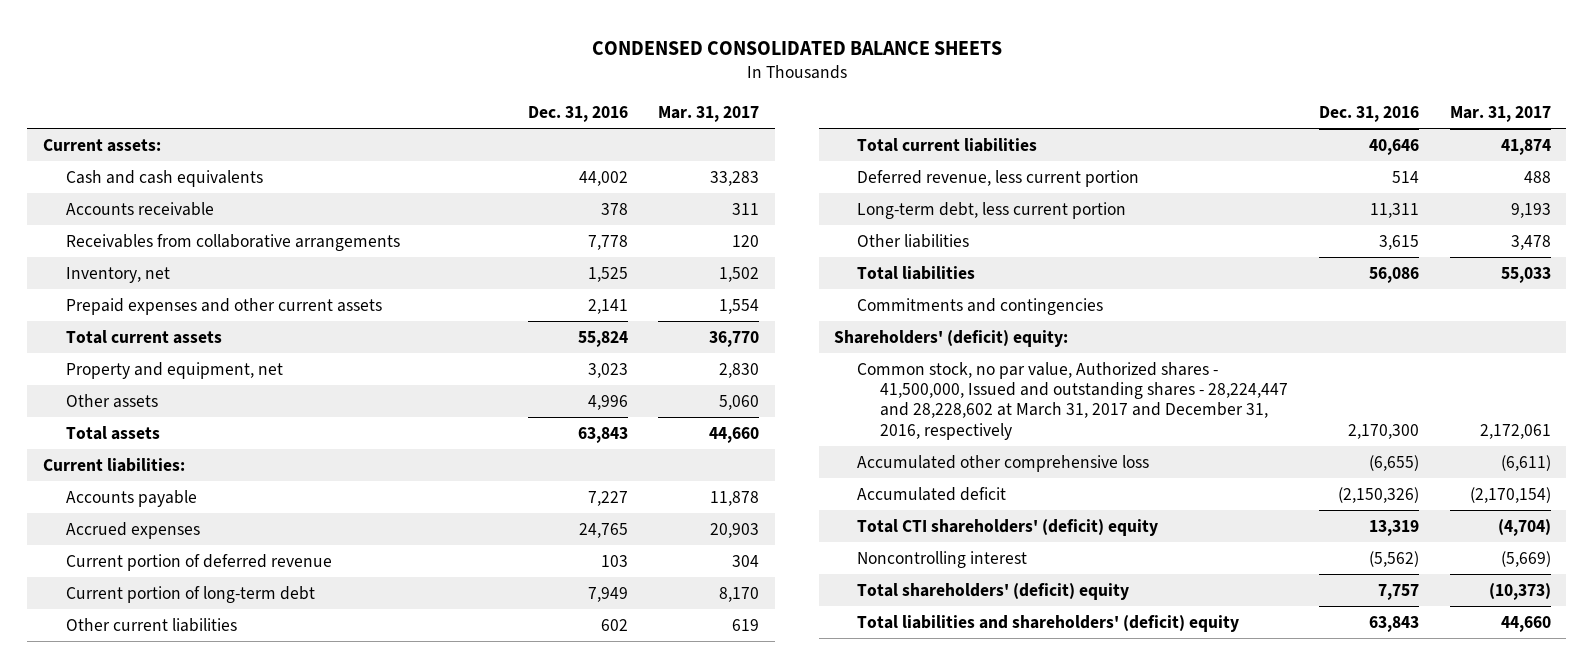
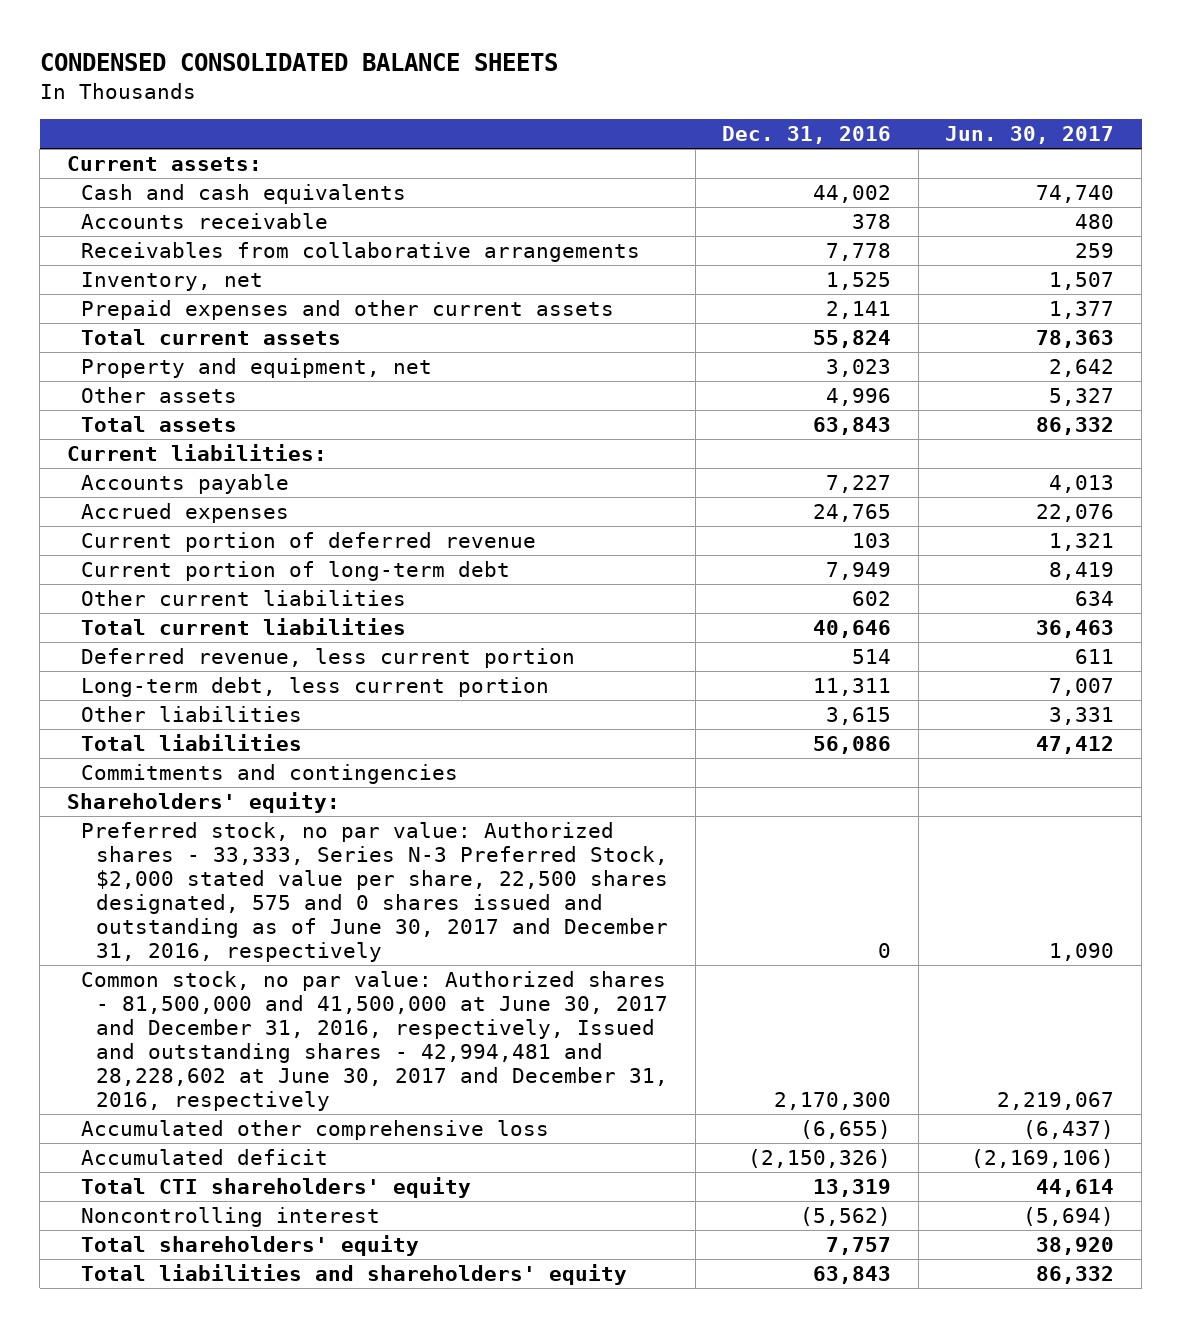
- | Dec. 31, 2016 | Mar. 31, 2017
+ | Dec. 31, 2016 | Jun. 30, 2017
- Shareholders' (deficit) equity:
- Common stock, no par value, Authorized shares - 41,500,000, Issued and outstanding shares - 28,224,447 and 28,228,602 at March 31, 2017 and December 31, 2016, respectively | 2,170,300 | 2,172,061
+ Shareholders' equity:
+ Preferred stock, no par value: Authorized shares - 33,333, Series N-3 Preferred Stock, $2,000 stated value per share, 22,500 shares designated, 575 and 0 shares issued and outstanding as of June 30, 2017 and December 31, 2016, respectively | 0 | 1,090
+ Common stock, no par value: Authorized shares - 81,500,000 and 41,500,000 at June 30, 2017 and December 31, 2016, respectively, Issued and outstanding shares - 42,994,481 and 28,228,602 at June 30, 2017 and December 31, 2016, respectively | 2,170,300 | 2,219,067
- Total CTI shareholders' (deficit) equity | 13,319 | (4,704)
+ Total CTI shareholders' equity | 13,319 | 44,614
- Total shareholders' (deficit) equity | 7,757 | (10,373)
- Total liabilities and shareholders' (deficit) equity | 63,843 | 44,660
+ Total shareholders' equity | 7,757 | 38,920
+ Total liabilities and shareholders' equity | 63,843 | 86,332

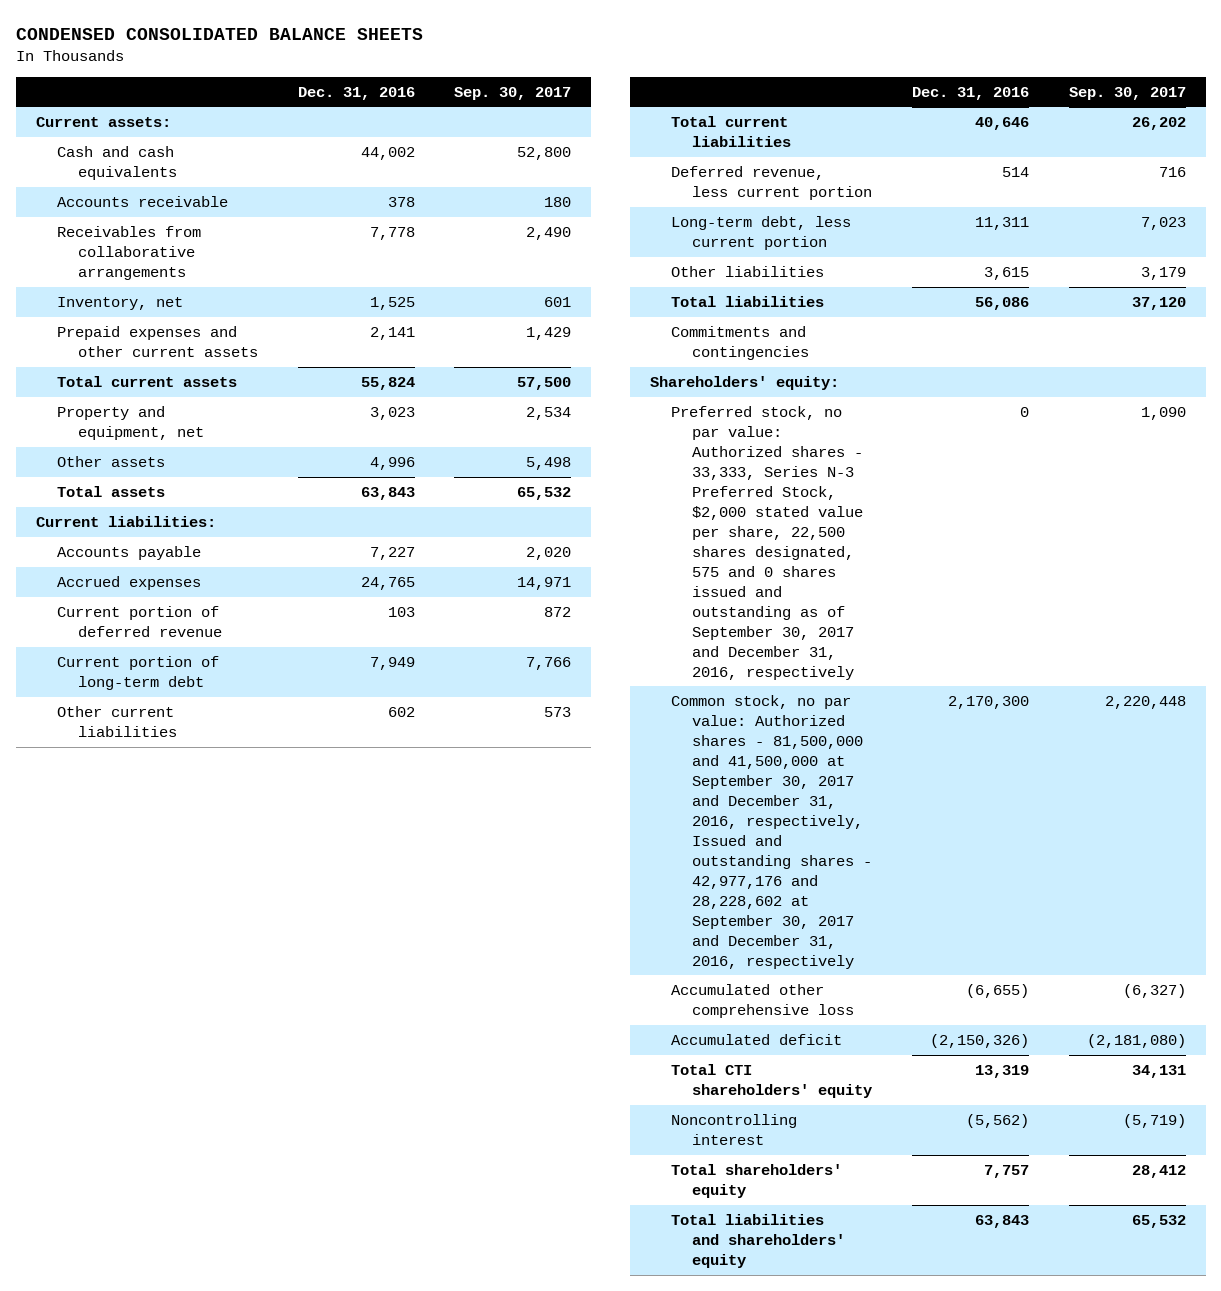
- | Dec. 31, 2016 | Jun. 30, 2017
+ | Dec. 31, 2016 | Sep. 30, 2017
- Preferred stock, no par value: Authorized shares - 33,333, Series N-3 Preferred Stock, $2,000 stated value per share, 22,500 shares designated, 575 and 0 shares issued and outstanding as of June 30, 2017 and December 31, 2016, respectively | 0 | 1,090
- Common stock, no par value: Authorized shares - 81,500,000 and 41,500,000 at June 30, 2017 and December 31, 2016, respectively, Issued and outstanding shares - 42,994,481 and 28,228,602 at June 30, 2017 and December 31, 2016, respectively | 2,170,300 | 2,219,067
+ Preferred stock, no par value: Authorized shares - 33,333, Series N-3 Preferred Stock, $2,000 stated value per share, 22,500 shares designated, 575 and 0 shares issued and outstanding as of September 30, 2017 and December 31, 2016, respectively | 0 | 1,090
+ Common stock, no par value: Authorized shares - 81,500,000 and 41,500,000 at September 30, 2017 and December 31, 2016, respectively, Issued and outstanding shares - 42,977,176 and 28,228,602 at September 30, 2017 and December 31, 2016, respectively | 2,170,300 | 2,220,448

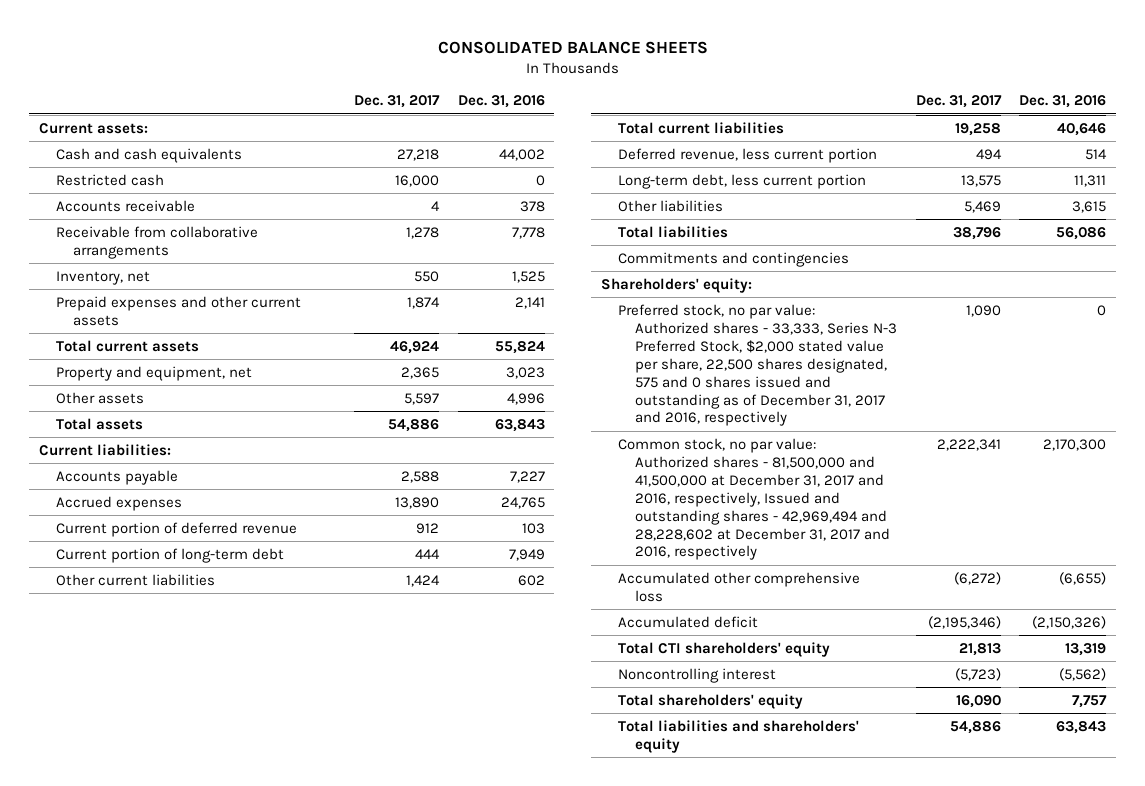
- CONDENSED CONSOLIDATED BALANCE SHEETS
+ CONSOLIDATED BALANCE SHEETS
- | Dec. 31, 2016 | Sep. 30, 2017
+ | Dec. 31, 2017 | Dec. 31, 2016
+ Restricted cash | 16,000 | 0
- Receivables from collaborative arrangements | 7,778 | 2,490
+ Receivable from collaborative arrangements | 1,278 | 7,778
- Preferred stock, no par value: Authorized shares - 33,333, Series N-3 Preferred Stock, $2,000 stated value per share, 22,500 shares designated, 575 and 0 shares issued and outstanding as of September 30, 2017 and December 31, 2016, respectively | 0 | 1,090
- Common stock, no par value: Authorized shares - 81,500,000 and 41,500,000 at September 30, 2017 and December 31, 2016, respectively, Issued and outstanding shares - 42,977,176 and 28,228,602 at September 30, 2017 and December 31, 2016, respectively | 2,170,300 | 2,220,448
+ Preferred stock, no par value: Authorized shares - 33,333, Series N-3 Preferred Stock, $2,000 stated value per share, 22,500 shares designated, 575 and 0 shares issued and outstanding as of December 31, 2017 and 2016, respectively | 1,090 | 0
+ Common stock, no par value: Authorized shares - 81,500,000 and 41,500,000 at December 31, 2017 and 2016, respectively, Issued and outstanding shares - 42,969,494 and 28,228,602 at December 31, 2017 and 2016, respectively | 2,222,341 | 2,170,300

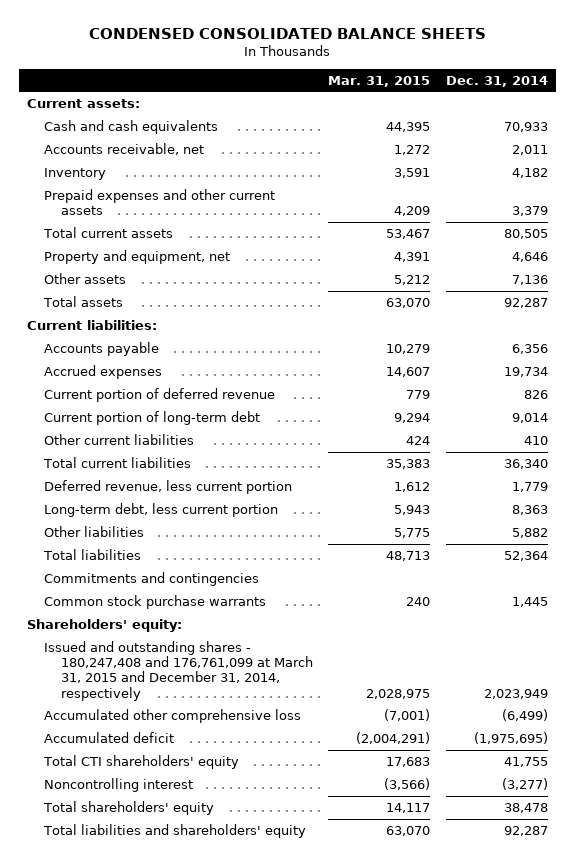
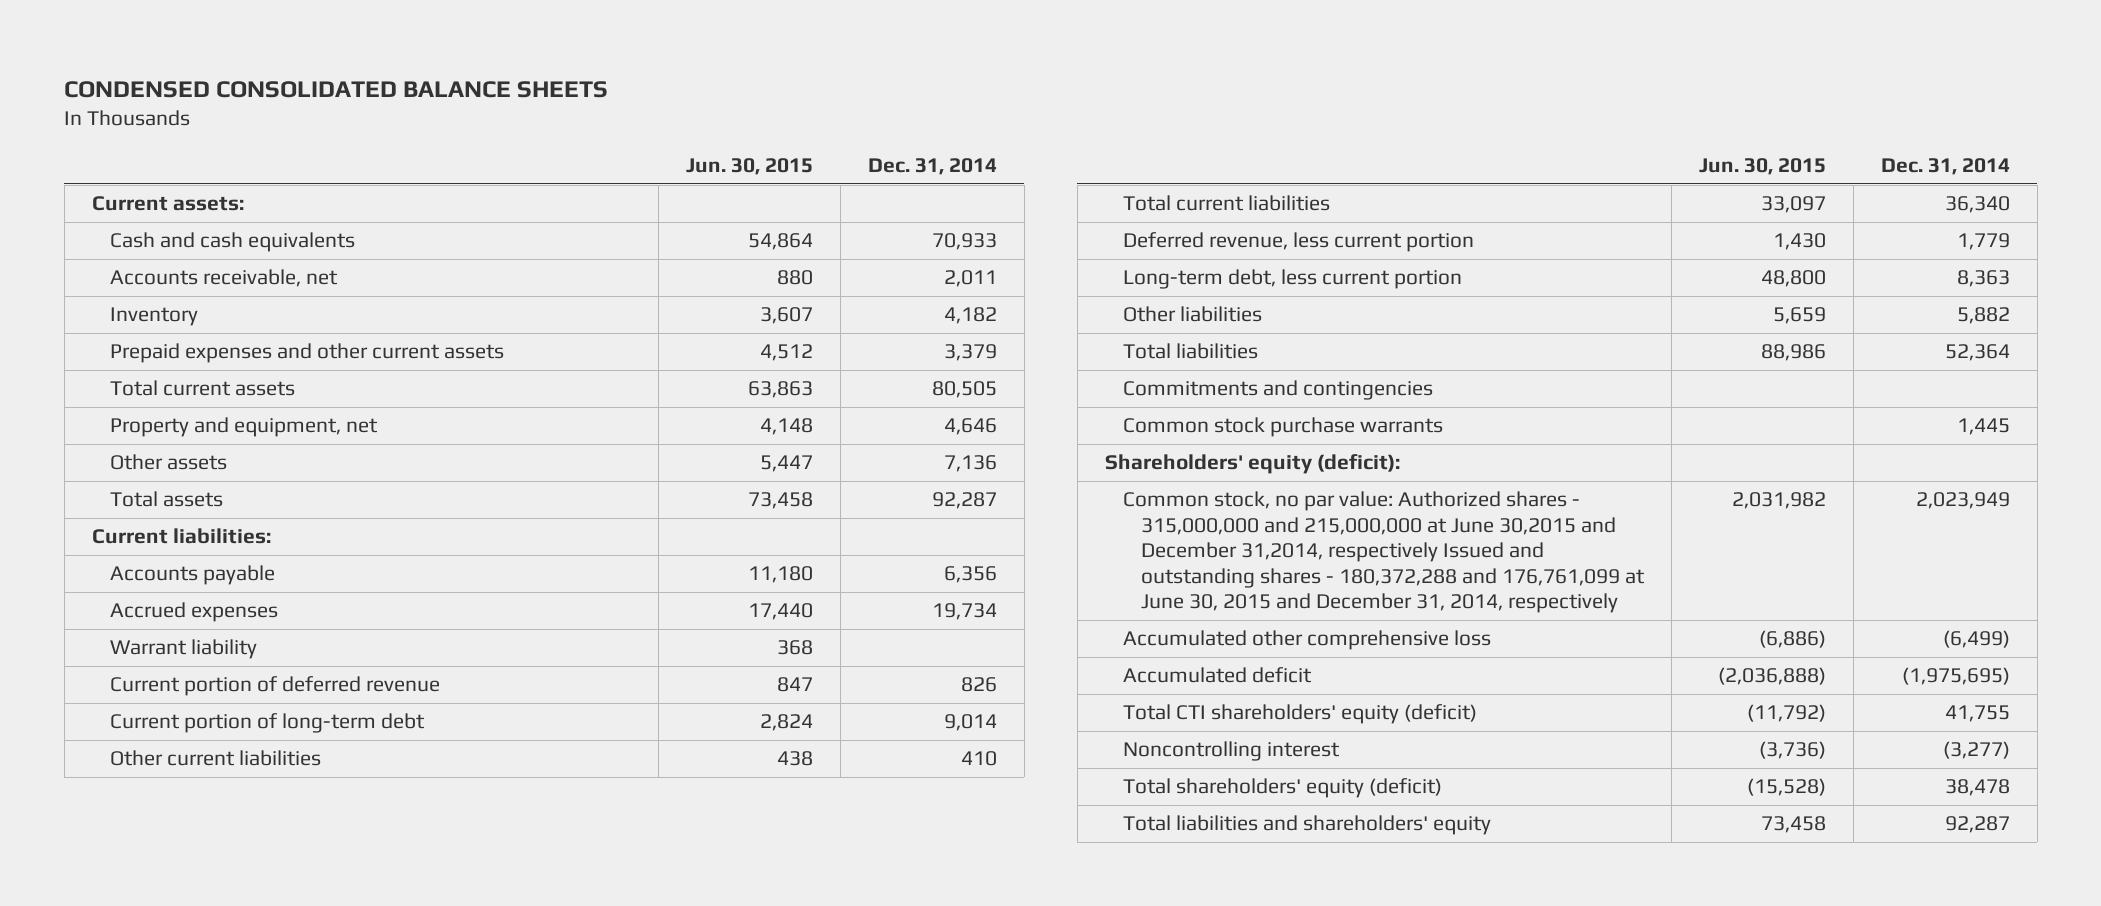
- | Mar. 31, 2015 | Dec. 31, 2014
+ | Jun. 30, 2015 | Dec. 31, 2014
+ Warrant liability | 368 |
- Shareholders' equity:
- Issued and outstanding shares - 180,247,408 and 176,761,099 at March 31, 2015 and December 31, 2014, respectively | 2,028,975 | 2,023,949
+ Shareholders' equity (deficit):
+ Common stock, no par value: Authorized shares - 315,000,000 and 215,000,000 at June 30,2015 and December 31,2014, respectively Issued and outstanding shares - 180,372,288 and 176,761,099 at June 30, 2015 and December 31, 2014, respectively | 2,031,982 | 2,023,949
- Total CTI shareholders' equity | 17,683 | 41,755
+ Total CTI shareholders' equity (deficit) | (11,792) | 41,755
- Total shareholders' equity | 14,117 | 38,478
+ Total shareholders' equity (deficit) | (15,528) | 38,478

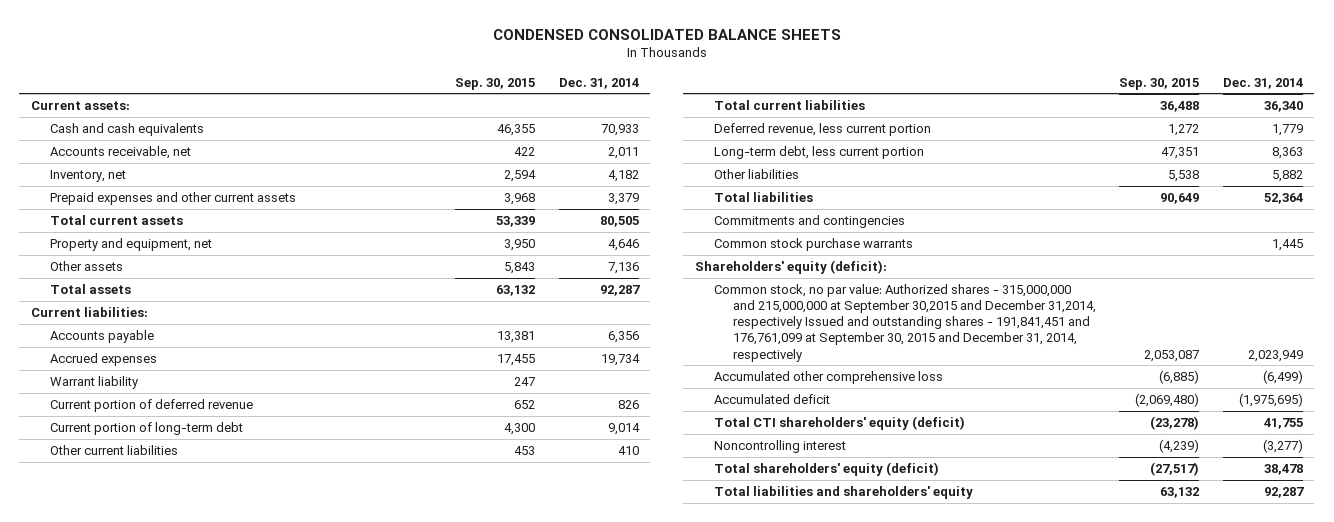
- | Jun. 30, 2015 | Dec. 31, 2014
+ | Sep. 30, 2015 | Dec. 31, 2014
- Inventory | 3,607 | 4,182
+ Inventory, net | 2,594 | 4,182
- Common stock, no par value: Authorized shares - 315,000,000 and 215,000,000 at June 30,2015 and December 31,2014, respectively Issued and outstanding shares - 180,372,288 and 176,761,099 at June 30, 2015 and December 31, 2014, respectively | 2,031,982 | 2,023,949
+ Common stock, no par value: Authorized shares - 315,000,000 and 215,000,000 at September 30,2015 and December 31,2014, respectively Issued and outstanding shares - 191,841,451 and 176,761,099 at September 30, 2015 and December 31, 2014, respectively | 2,053,087 | 2,023,949

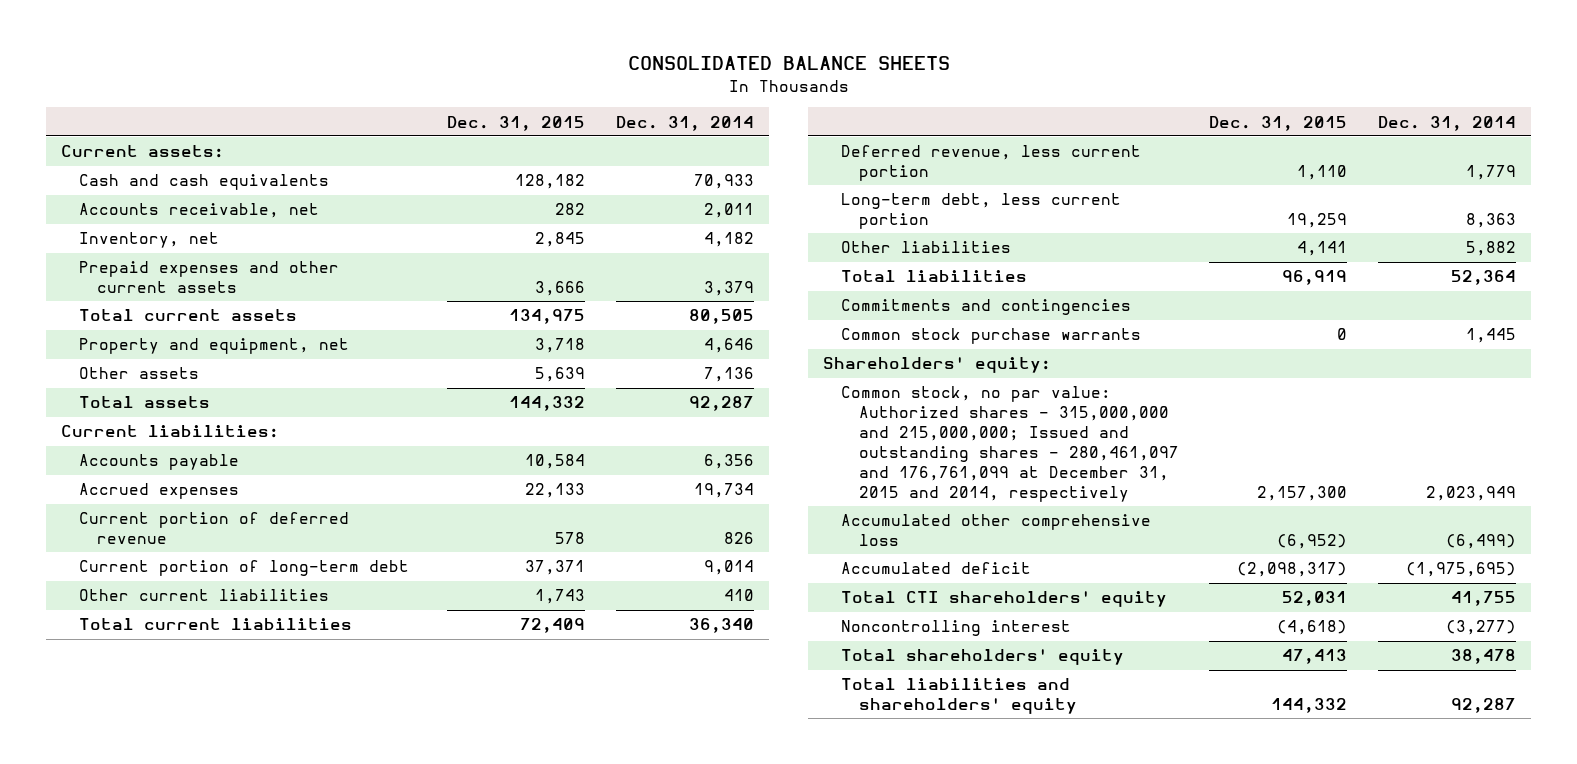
- CONDENSED CONSOLIDATED BALANCE SHEETS
+ CONSOLIDATED BALANCE SHEETS
- | Sep. 30, 2015 | Dec. 31, 2014
+ | Dec. 31, 2015 | Dec. 31, 2014
- Warrant liability | 247 |
- Shareholders' equity (deficit):
- Common stock, no par value: Authorized shares - 315,000,000 and 215,000,000 at September 30,2015 and December 31,2014, respectively Issued and outstanding shares - 191,841,451 and 176,761,099 at September 30, 2015 and December 31, 2014, respectively | 2,053,087 | 2,023,949
+ Shareholders' equity:
+ Common stock, no par value: Authorized shares - 315,000,000 and 215,000,000; Issued and outstanding shares - 280,461,097 and 176,761,099 at December 31, 2015 and 2014, respectively | 2,157,300 | 2,023,949
- Total CTI shareholders' equity (deficit) | (23,278) | 41,755
+ Total CTI shareholders' equity | 52,031 | 41,755
- Total shareholders' equity (deficit) | (27,517) | 38,478
+ Total shareholders' equity | 47,413 | 38,478

